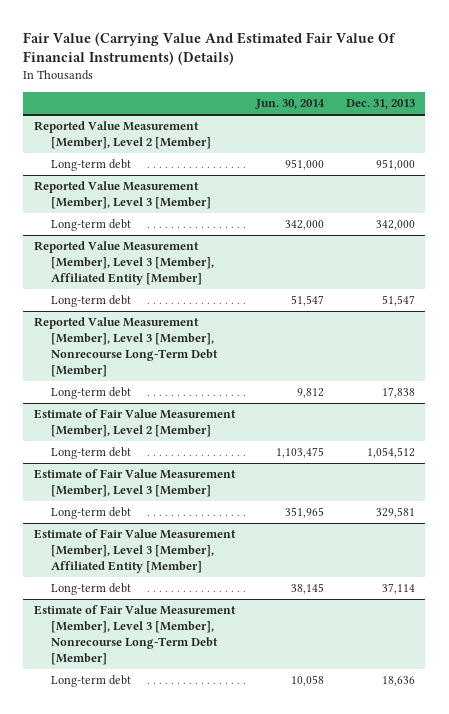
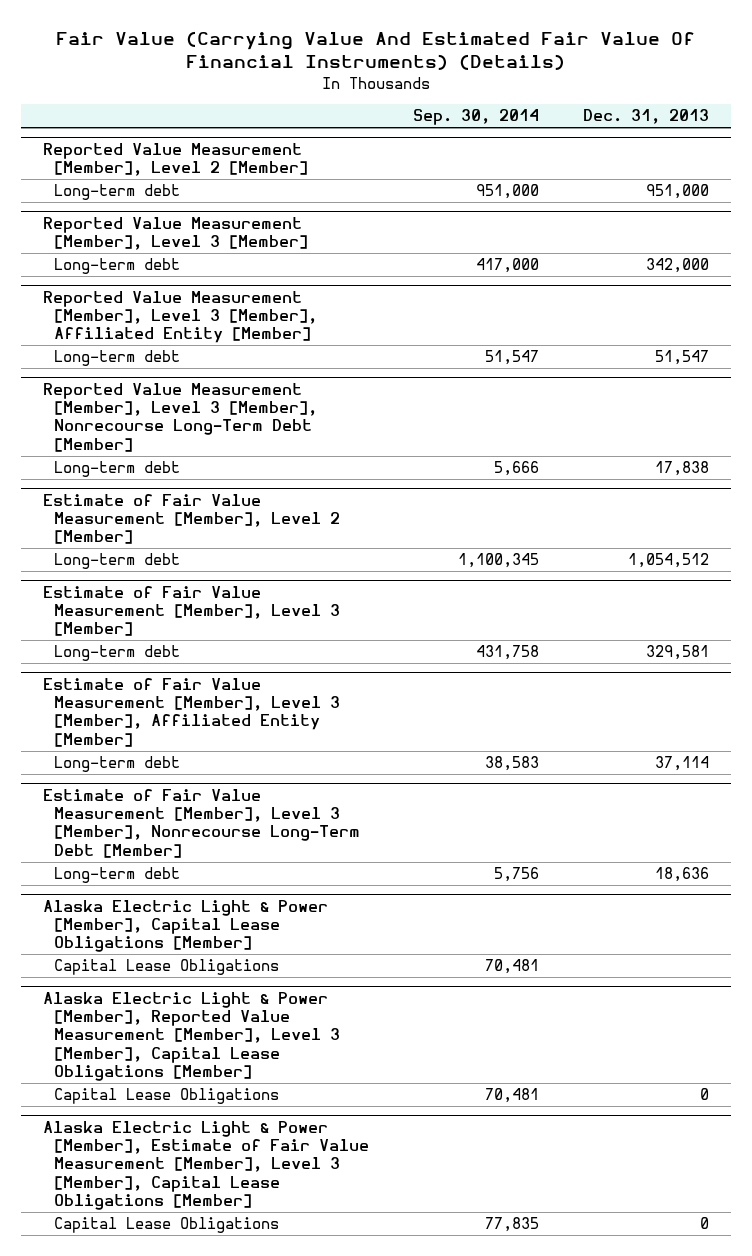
- | Jun. 30, 2014 | Dec. 31, 2013
+ | Sep. 30, 2014 | Dec. 31, 2013
+ Alaska Electric Light & Power [Member], Capital Lease Obligations [Member]
+ Capital Lease Obligations | 70,481 |
+ Alaska Electric Light & Power [Member], Reported Value Measurement [Member], Level 3 [Member], Capital Lease Obligations [Member]
+ Capital Lease Obligations | 70,481 | 0
+ Alaska Electric Light & Power [Member], Estimate of Fair Value Measurement [Member], Level 3 [Member], Capital Lease Obligations [Member]
+ Capital Lease Obligations | 77,835 | 0

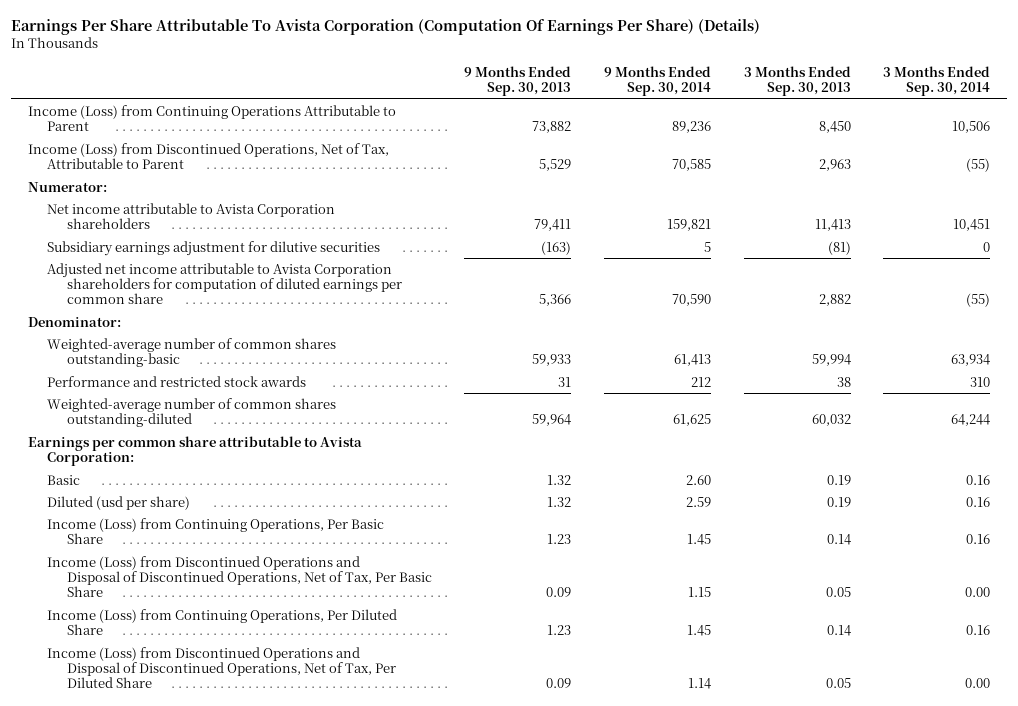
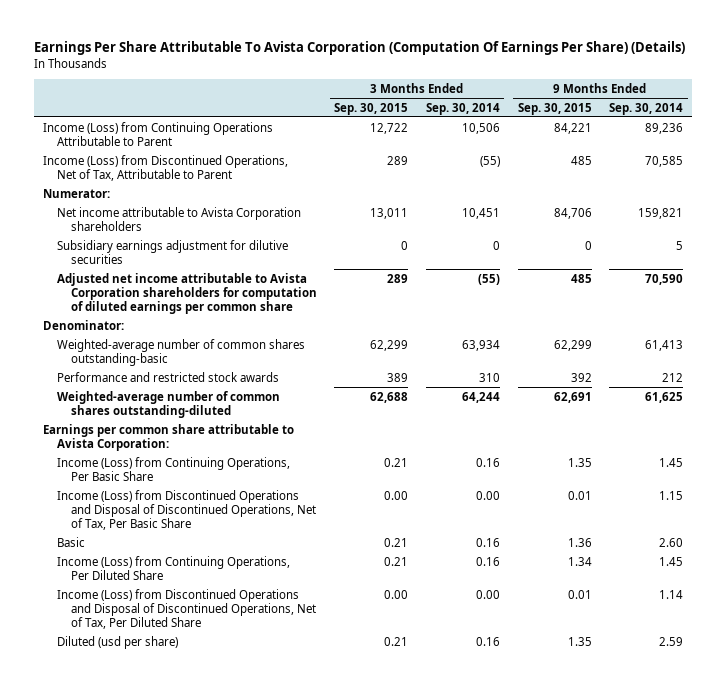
- | 9 Months Ended Sep. 30, 2013 | 9 Months Ended Sep. 30, 2014 | 3 Months Ended Sep. 30, 2013 | 3 Months Ended Sep. 30, 2014
+ | 3 Months Ended Sep. 30, 2015 | 3 Months Ended Sep. 30, 2014 | 9 Months Ended Sep. 30, 2015 | 9 Months Ended Sep. 30, 2014
moved down: Basic | 0.21 | 0.16 | 1.36 | 2.60
moved down: Diluted (usd per share) | 0.21 | 0.16 | 1.35 | 2.59

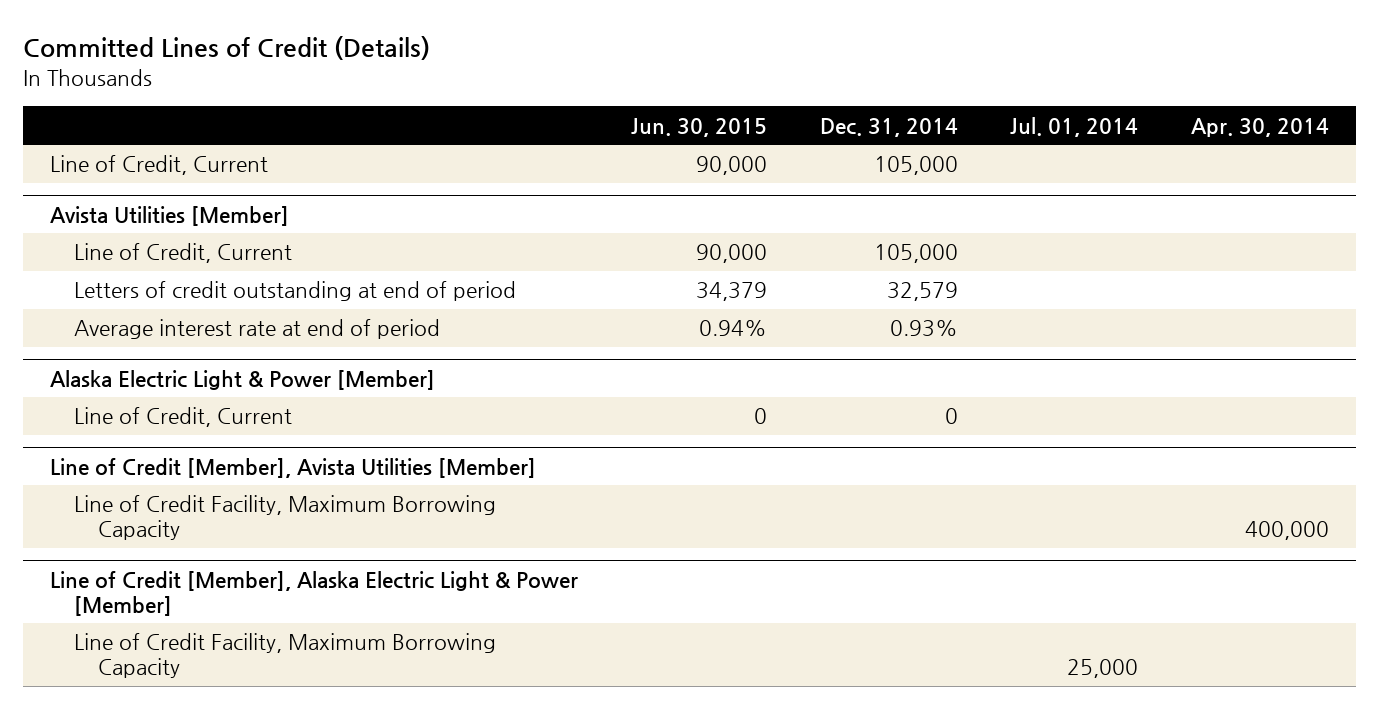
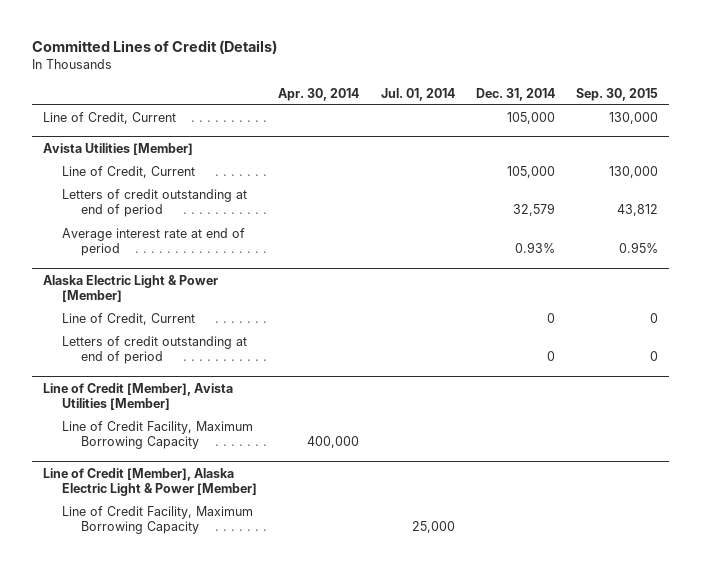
- | Jun. 30, 2015 | Dec. 31, 2014 | Jul. 01, 2014 | Apr. 30, 2014
+ | Apr. 30, 2014 | Jul. 01, 2014 | Dec. 31, 2014 | Sep. 30, 2015
@ Alaska Electric Light & Power [Member]
+ Letters of credit outstanding at end of period | | | 0 | 0

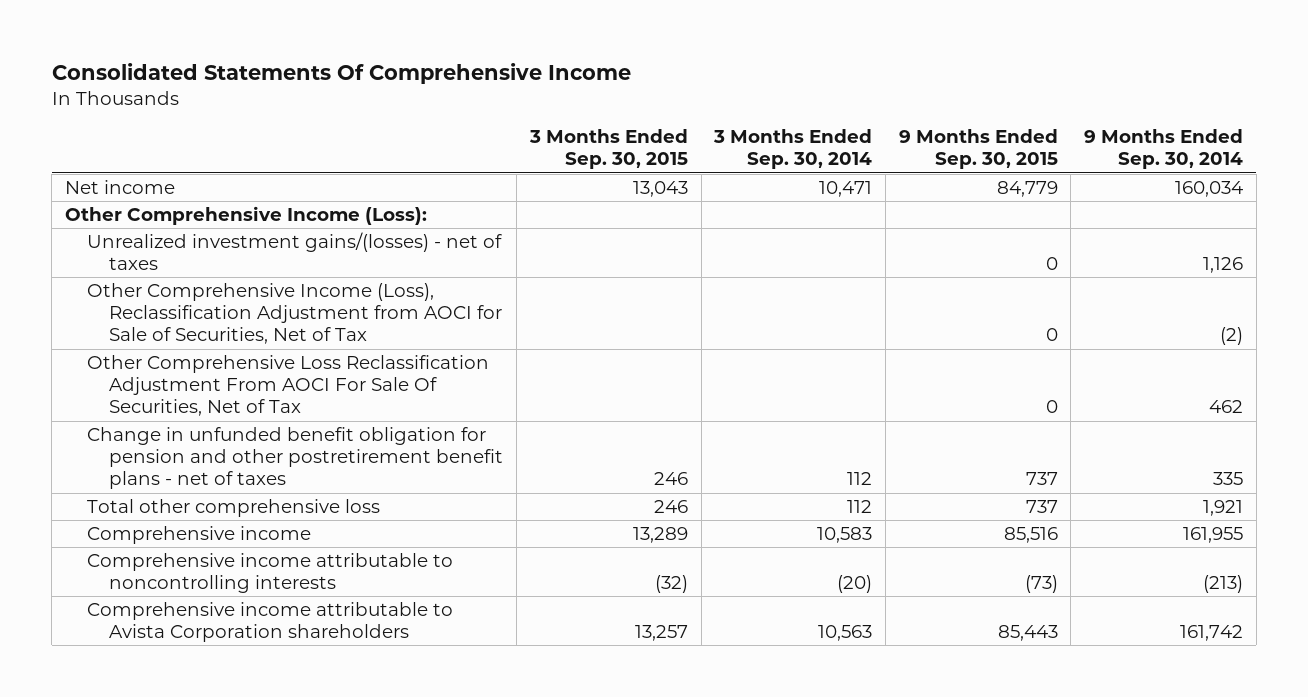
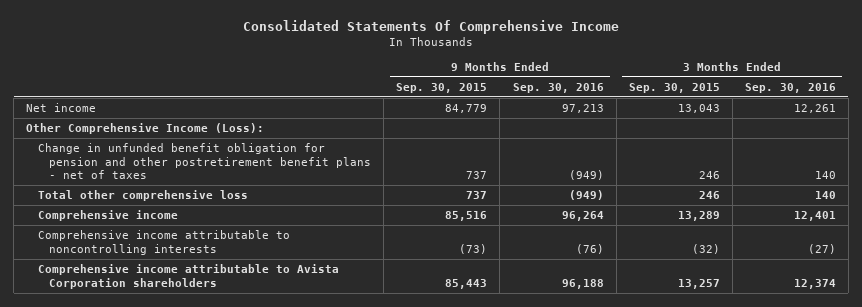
- | 3 Months Ended Sep. 30, 2015 | 3 Months Ended Sep. 30, 2014 | 9 Months Ended Sep. 30, 2015 | 9 Months Ended Sep. 30, 2014
+ | 9 Months Ended Sep. 30, 2015 | 9 Months Ended Sep. 30, 2016 | 3 Months Ended Sep. 30, 2015 | 3 Months Ended Sep. 30, 2016
- Unrealized investment gains/(losses) - net of taxes | | | 0 | 1,126
- Other Comprehensive Income (Loss), Reclassification Adjustment from AOCI for Sale of Securities, Net of Tax | | | 0 | (2)
- Other Comprehensive Loss Reclassification Adjustment From AOCI For Sale Of Securities, Net of Tax | | | 0 | 462

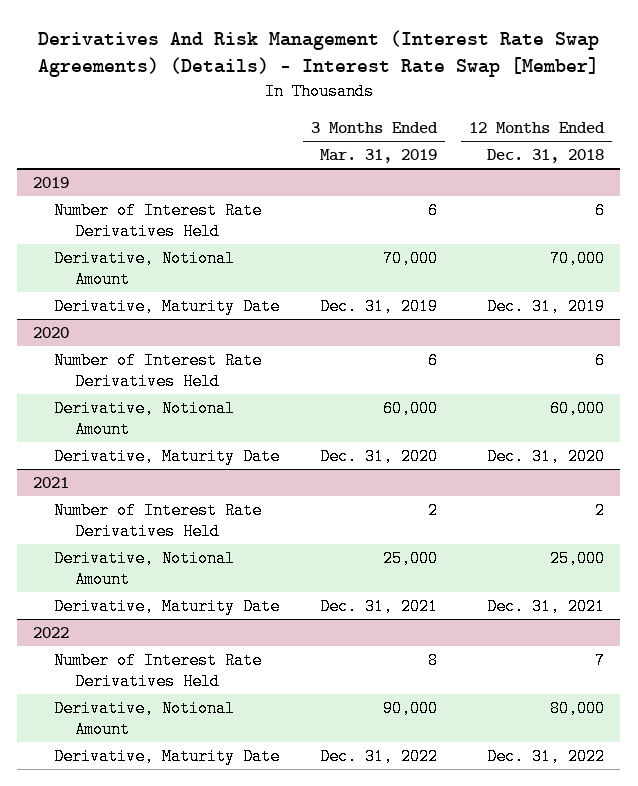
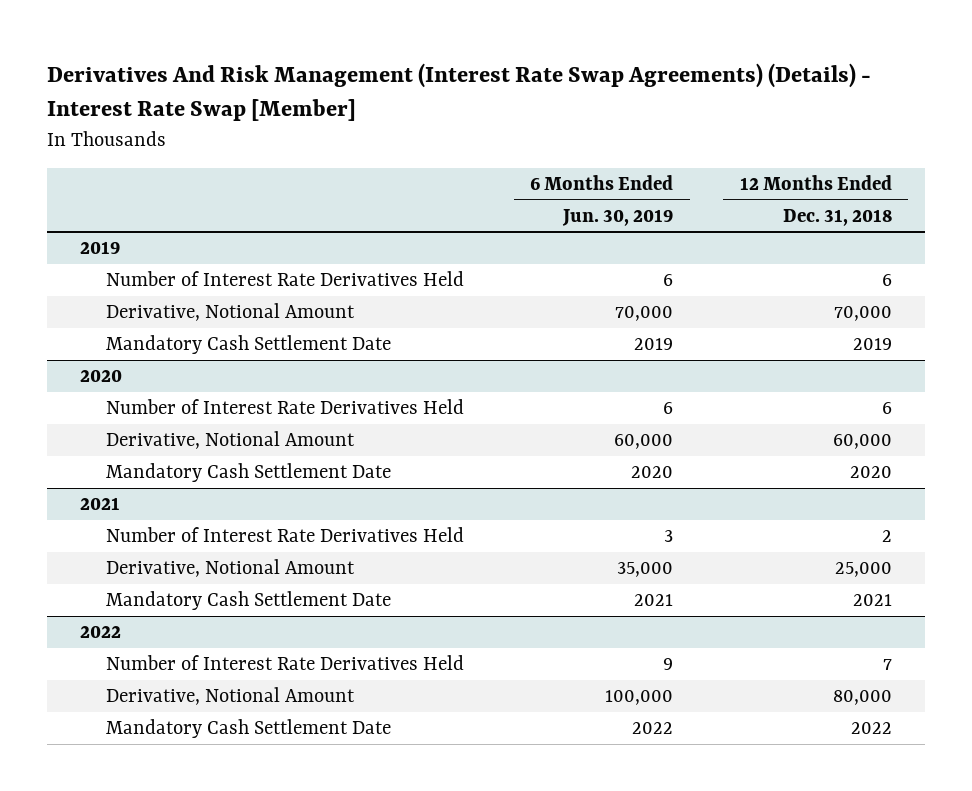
- | 3 Months Ended Mar. 31, 2019 | 12 Months Ended Dec. 31, 2018
+ | 6 Months Ended Jun. 30, 2019 | 12 Months Ended Dec. 31, 2018
@ 2019
- Derivative, Maturity Date | Dec. 31, 2019 | Dec. 31, 2019
+ Mandatory Cash Settlement Date | 2019 | 2019
@ 2020
- Derivative, Maturity Date | Dec. 31, 2020 | Dec. 31, 2020
+ Mandatory Cash Settlement Date | 2020 | 2020
@ 2021
- Derivative, Maturity Date | Dec. 31, 2021 | Dec. 31, 2021
+ Mandatory Cash Settlement Date | 2021 | 2021
@ 2022
- Derivative, Maturity Date | Dec. 31, 2022 | Dec. 31, 2022
+ Mandatory Cash Settlement Date | 2022 | 2022

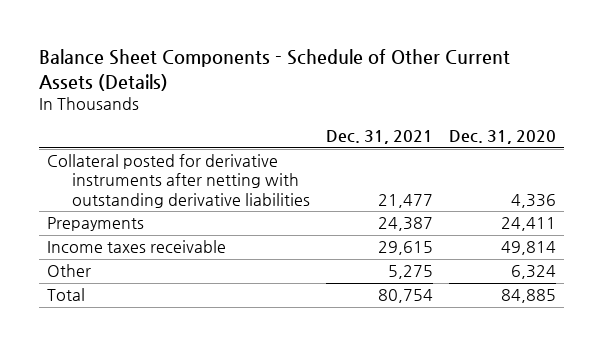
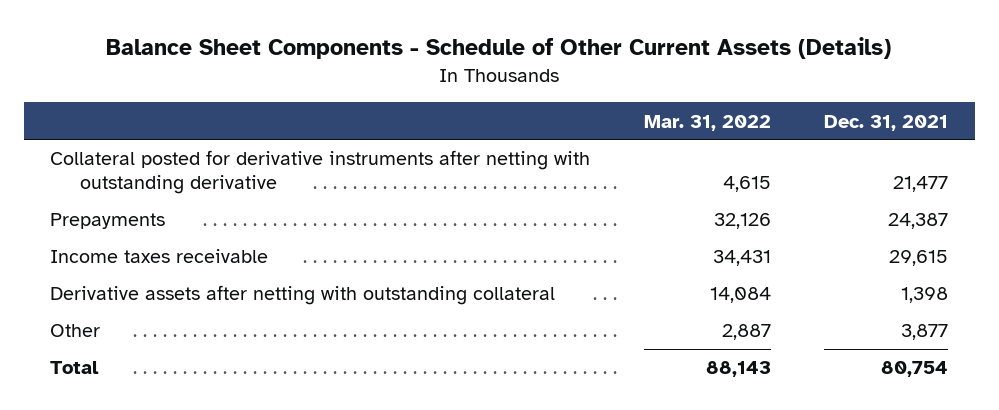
- | Dec. 31, 2021 | Dec. 31, 2020
+ | Mar. 31, 2022 | Dec. 31, 2021
- Collateral posted for derivative instruments after netting with outstanding derivative liabilities | 21,477 | 4,336
+ Collateral posted for derivative instruments after netting with outstanding derivative | 4,615 | 21,477
- Other | 5,275 | 6,324
+ Derivative assets after netting with outstanding collateral | 14,084 | 1,398
+ Other | 2,887 | 3,877

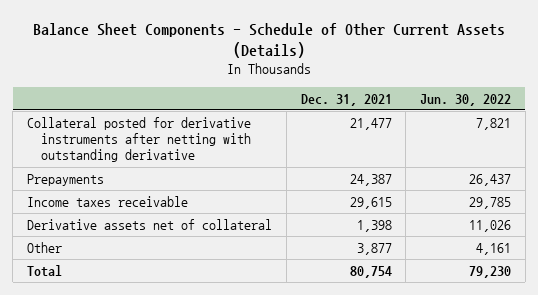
- | Mar. 31, 2022 | Dec. 31, 2021
+ | Dec. 31, 2021 | Jun. 30, 2022
- Derivative assets after netting with outstanding collateral | 14,084 | 1,398
+ Derivative assets net of collateral | 1,398 | 11,026

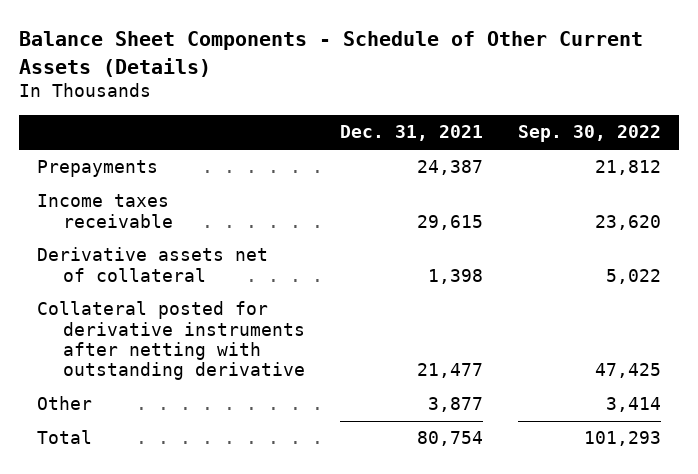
- | Dec. 31, 2021 | Jun. 30, 2022
+ | Dec. 31, 2021 | Sep. 30, 2022
moved down: Collateral posted for derivative instruments after netting with outstanding derivative | 21,477 | 47,425

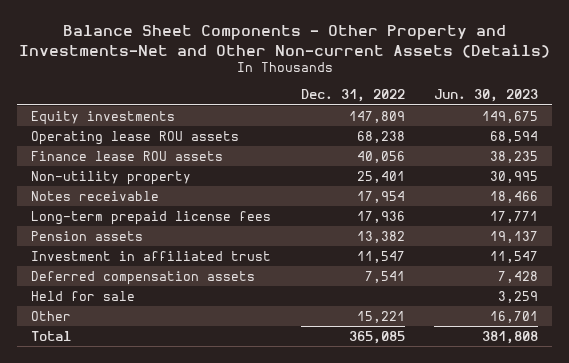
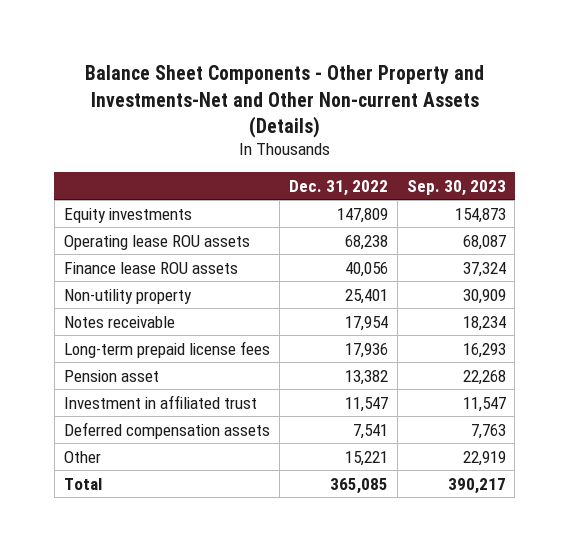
- | Dec. 31, 2022 | Jun. 30, 2023
+ | Dec. 31, 2022 | Sep. 30, 2023
- Pension assets | 13,382 | 19,137
+ Pension asset | 13,382 | 22,268
- Held for sale | | 3,259

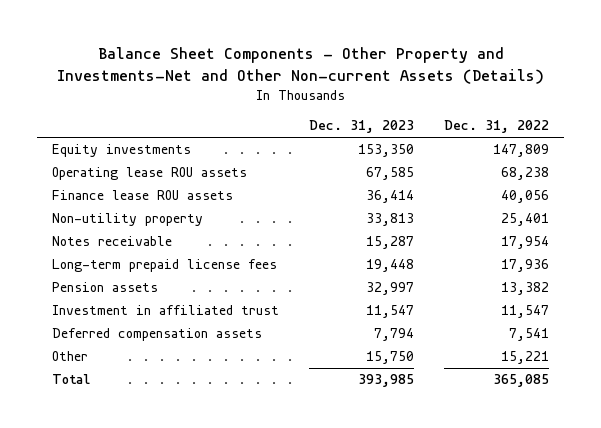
- | Dec. 31, 2022 | Sep. 30, 2023
+ | Dec. 31, 2023 | Dec. 31, 2022
- Pension asset | 13,382 | 22,268
+ Pension assets | 32,997 | 13,382

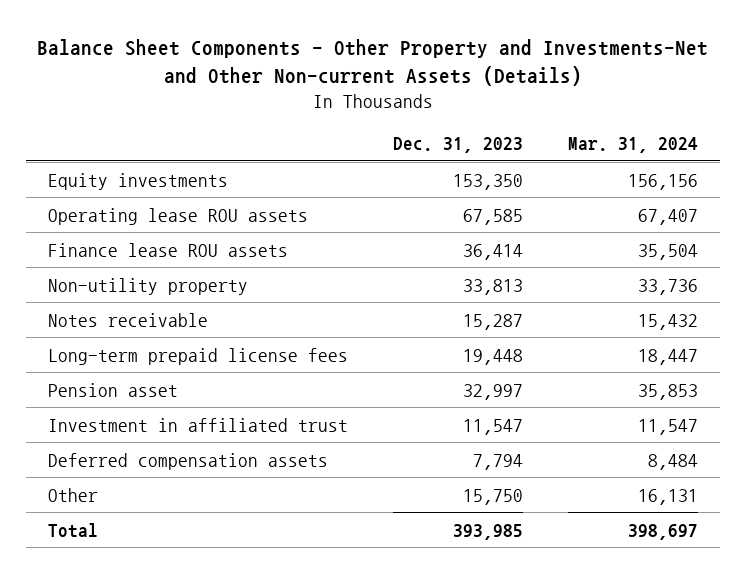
- | Dec. 31, 2023 | Dec. 31, 2022
+ | Dec. 31, 2023 | Mar. 31, 2024
- Pension assets | 32,997 | 13,382
+ Pension asset | 32,997 | 35,853

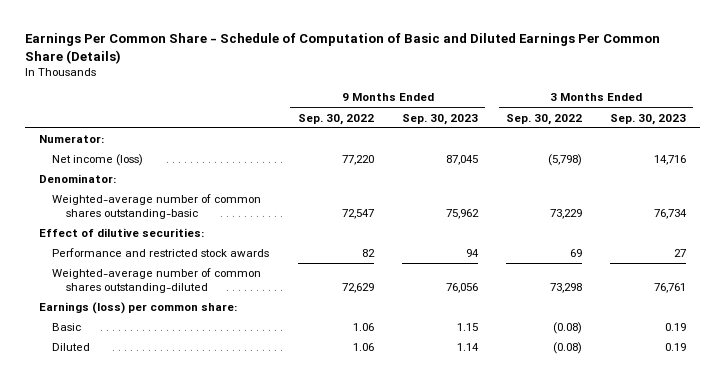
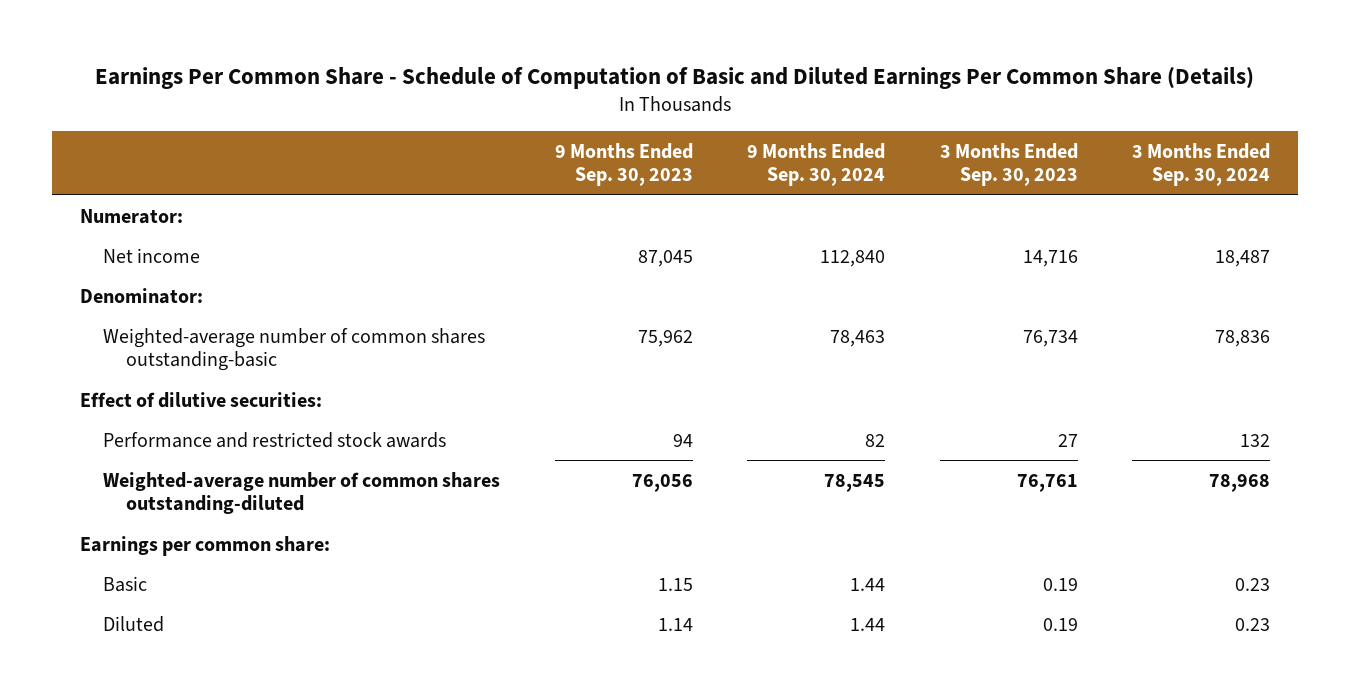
- | 9 Months Ended Sep. 30, 2022 | 9 Months Ended Sep. 30, 2023 | 3 Months Ended Sep. 30, 2022 | 3 Months Ended Sep. 30, 2023
+ | 9 Months Ended Sep. 30, 2023 | 9 Months Ended Sep. 30, 2024 | 3 Months Ended Sep. 30, 2023 | 3 Months Ended Sep. 30, 2024
- Net income (loss) | 77,220 | 87,045 | (5,798) | 14,716
+ Net income | 87,045 | 112,840 | 14,716 | 18,487
- Earnings (loss) per common share:
+ Earnings per common share:

